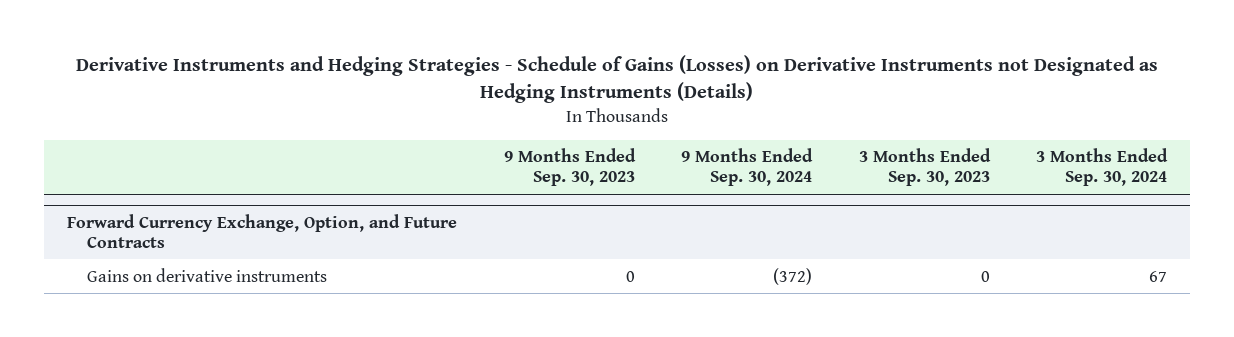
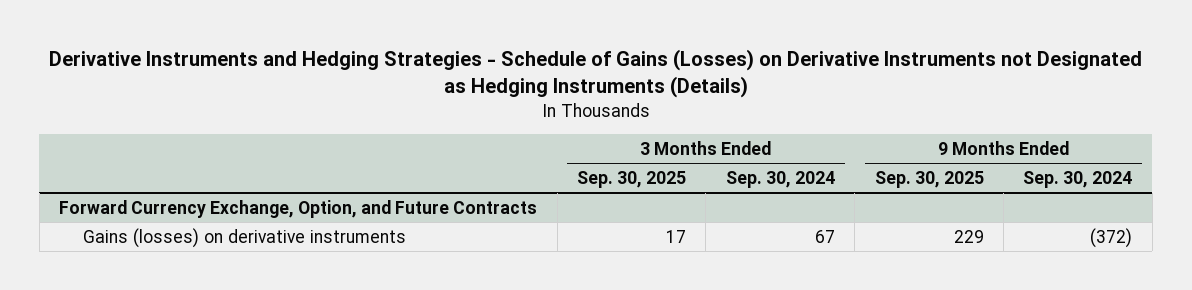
- | 9 Months Ended Sep. 30, 2023 | 9 Months Ended Sep. 30, 2024 | 3 Months Ended Sep. 30, 2023 | 3 Months Ended Sep. 30, 2024
+ | 3 Months Ended Sep. 30, 2025 | 3 Months Ended Sep. 30, 2024 | 9 Months Ended Sep. 30, 2025 | 9 Months Ended Sep. 30, 2024
@ Forward Currency Exchange, Option, and Future Contracts
- Gains on derivative instruments | 0 | (372) | 0 | 67
+ Gains (losses) on derivative instruments | 17 | 67 | 229 | (372)

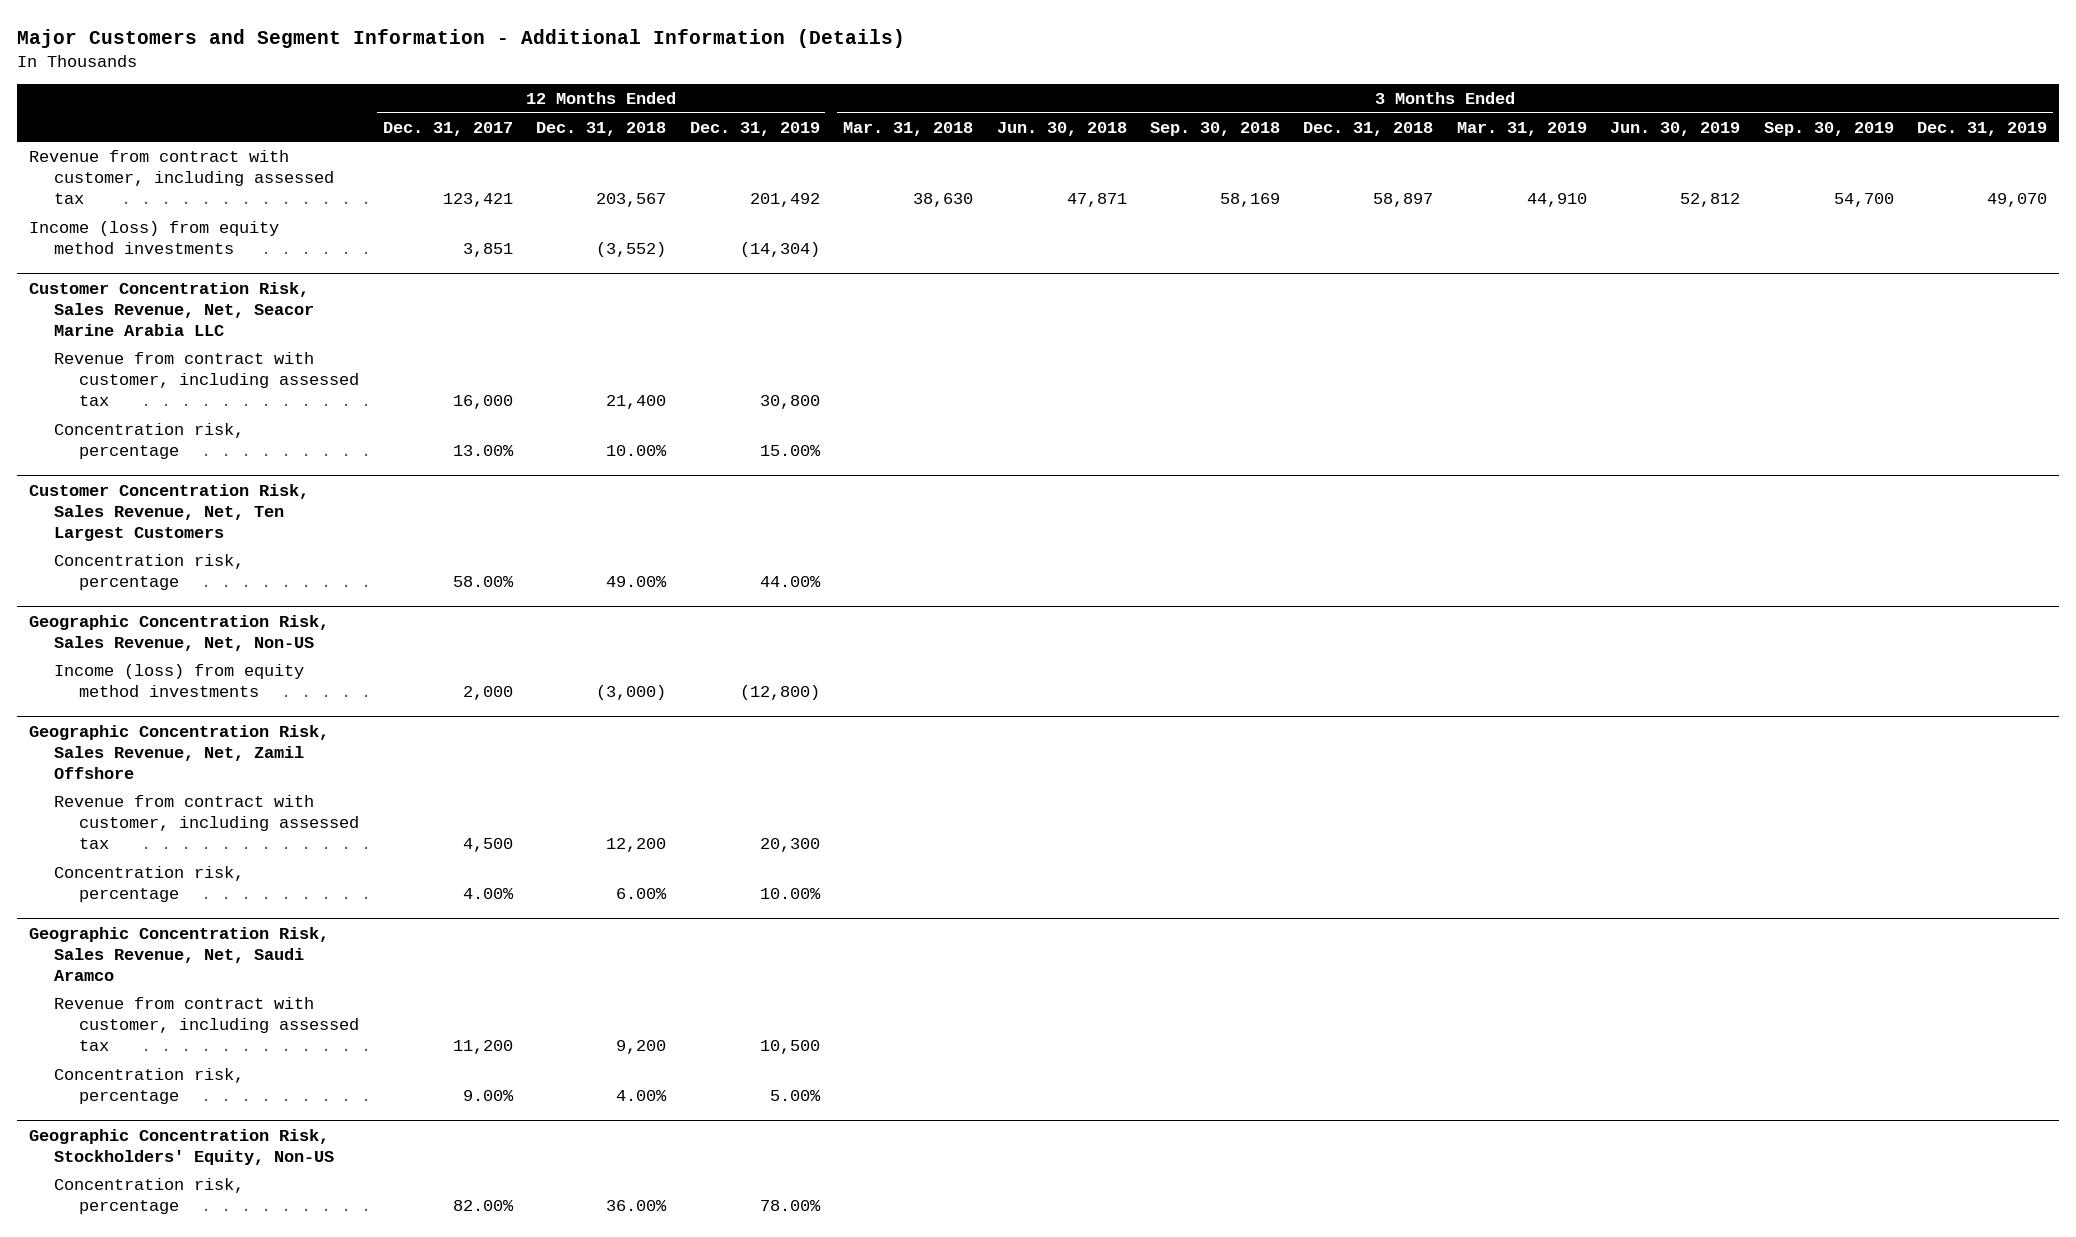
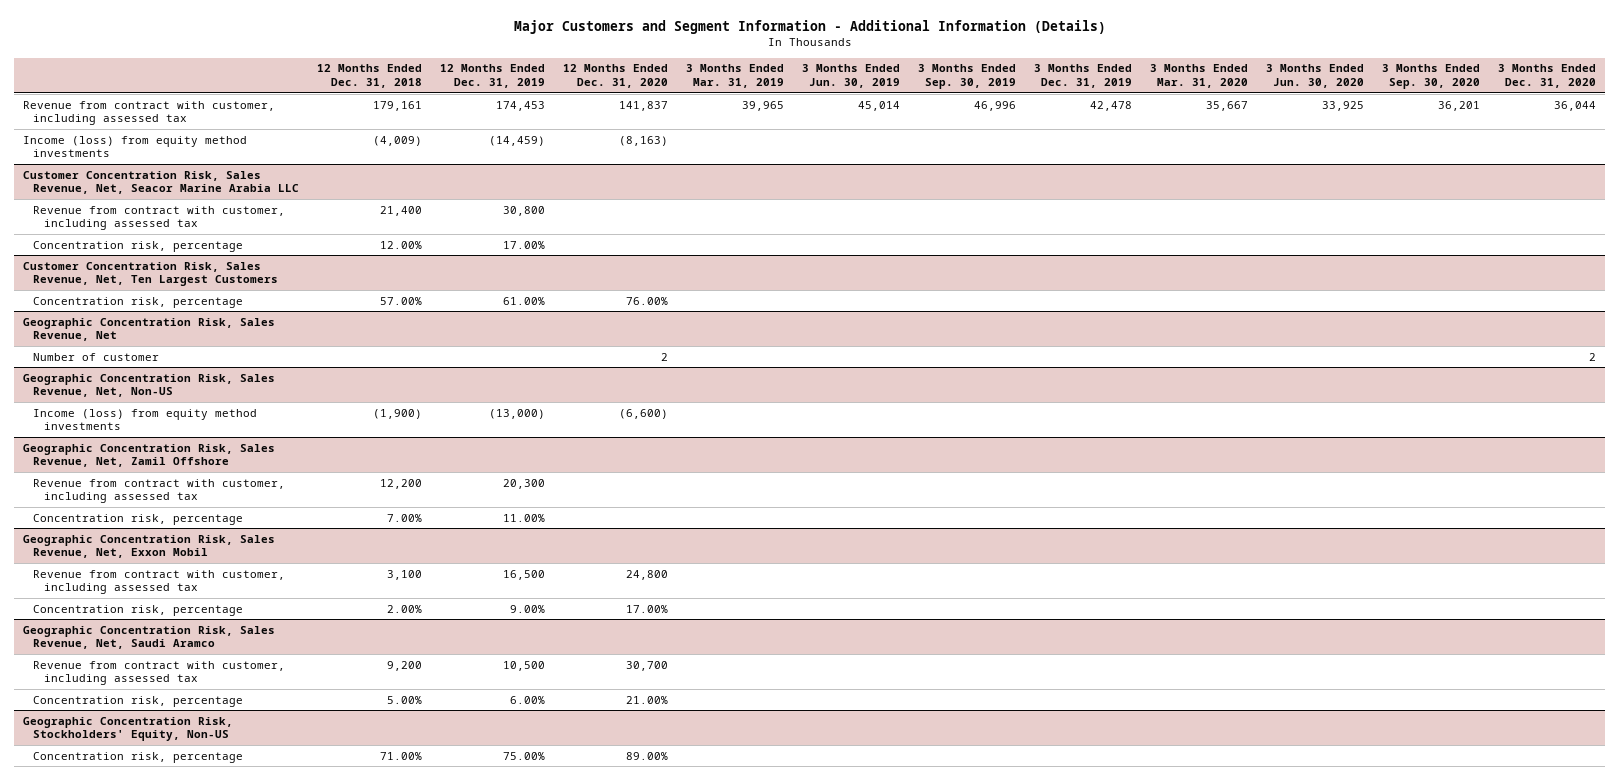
- | 12 Months Ended Dec. 31, 2017 | 12 Months Ended Dec. 31, 2018 | 12 Months Ended Dec. 31, 2019 | 3 Months Ended Mar. 31, 2018 | 3 Months Ended Jun. 30, 2018 | 3 Months Ended Sep. 30, 2018 | 3 Months Ended Dec. 31, 2018 | 3 Months Ended Mar. 31, 2019 | 3 Months Ended Jun. 30, 2019 | 3 Months Ended Sep. 30, 2019 | 3 Months Ended Dec. 31, 2019
+ | 12 Months Ended Dec. 31, 2018 | 12 Months Ended Dec. 31, 2019 | 12 Months Ended Dec. 31, 2020 | 3 Months Ended Mar. 31, 2019 | 3 Months Ended Jun. 30, 2019 | 3 Months Ended Sep. 30, 2019 | 3 Months Ended Dec. 31, 2019 | 3 Months Ended Mar. 31, 2020 | 3 Months Ended Jun. 30, 2020 | 3 Months Ended Sep. 30, 2020 | 3 Months Ended Dec. 31, 2020
- Revenue from contract with customer, including assessed tax | 123,421 | 203,567 | 201,492 | 38,630 | 47,871 | 58,169 | 58,897 | 44,910 | 52,812 | 54,700 | 49,070
- Income (loss) from equity method investments | 3,851 | (3,552) | (14,304) | | | | | | | |
+ Revenue from contract with customer, including assessed tax | 179,161 | 174,453 | 141,837 | 39,965 | 45,014 | 46,996 | 42,478 | 35,667 | 33,925 | 36,201 | 36,044
+ Income (loss) from equity method investments | (4,009) | (14,459) | (8,163) | | | | | | | |
@ Customer Concentration Risk, Sales Revenue, Net, Seacor Marine Arabia LLC
- Concentration risk, percentage | 13.00% | 10.00% | 15.00% | | | | | | | |
+ Concentration risk, percentage | 12.00% | 17.00% | | | | | | | | |
@ Customer Concentration Risk, Sales Revenue, Net, Ten Largest Customers
- Concentration risk, percentage | 58.00% | 49.00% | 44.00% | | | | | | | |
+ Concentration risk, percentage | 57.00% | 61.00% | 76.00% | | | | | | | |
+ Geographic Concentration Risk, Sales Revenue, Net
+ Number of customer | | | 2 | | | | | | | | 2
@ Geographic Concentration Risk, Sales Revenue, Net, Non-US
- Income (loss) from equity method investments | 2,000 | (3,000) | (12,800) | | | | | | | |
+ Income (loss) from equity method investments | (1,900) | (13,000) | (6,600) | | | | | | | |
@ Geographic Concentration Risk, Sales Revenue, Net, Zamil Offshore
- Concentration risk, percentage | 4.00% | 6.00% | 10.00% | | | | | | | |
+ Concentration risk, percentage | 7.00% | 11.00% | | | | | | | | |
+ Geographic Concentration Risk, Sales Revenue, Net, Exxon Mobil
+ Revenue from contract with customer, including assessed tax | 3,100 | 16,500 | 24,800 | | | | | | | |
+ Concentration risk, percentage | 2.00% | 9.00% | 17.00% | | | | | | | |
@ Geographic Concentration Risk, Sales Revenue, Net, Saudi Aramco
- Concentration risk, percentage | 9.00% | 4.00% | 5.00% | | | | | | | |
+ Concentration risk, percentage | 5.00% | 6.00% | 21.00% | | | | | | | |
@ Geographic Concentration Risk, Stockholders' Equity, Non-US
- Concentration risk, percentage | 82.00% | 36.00% | 78.00% | | | | | | | |
+ Concentration risk, percentage | 71.00% | 75.00% | 89.00% | | | | | | | |

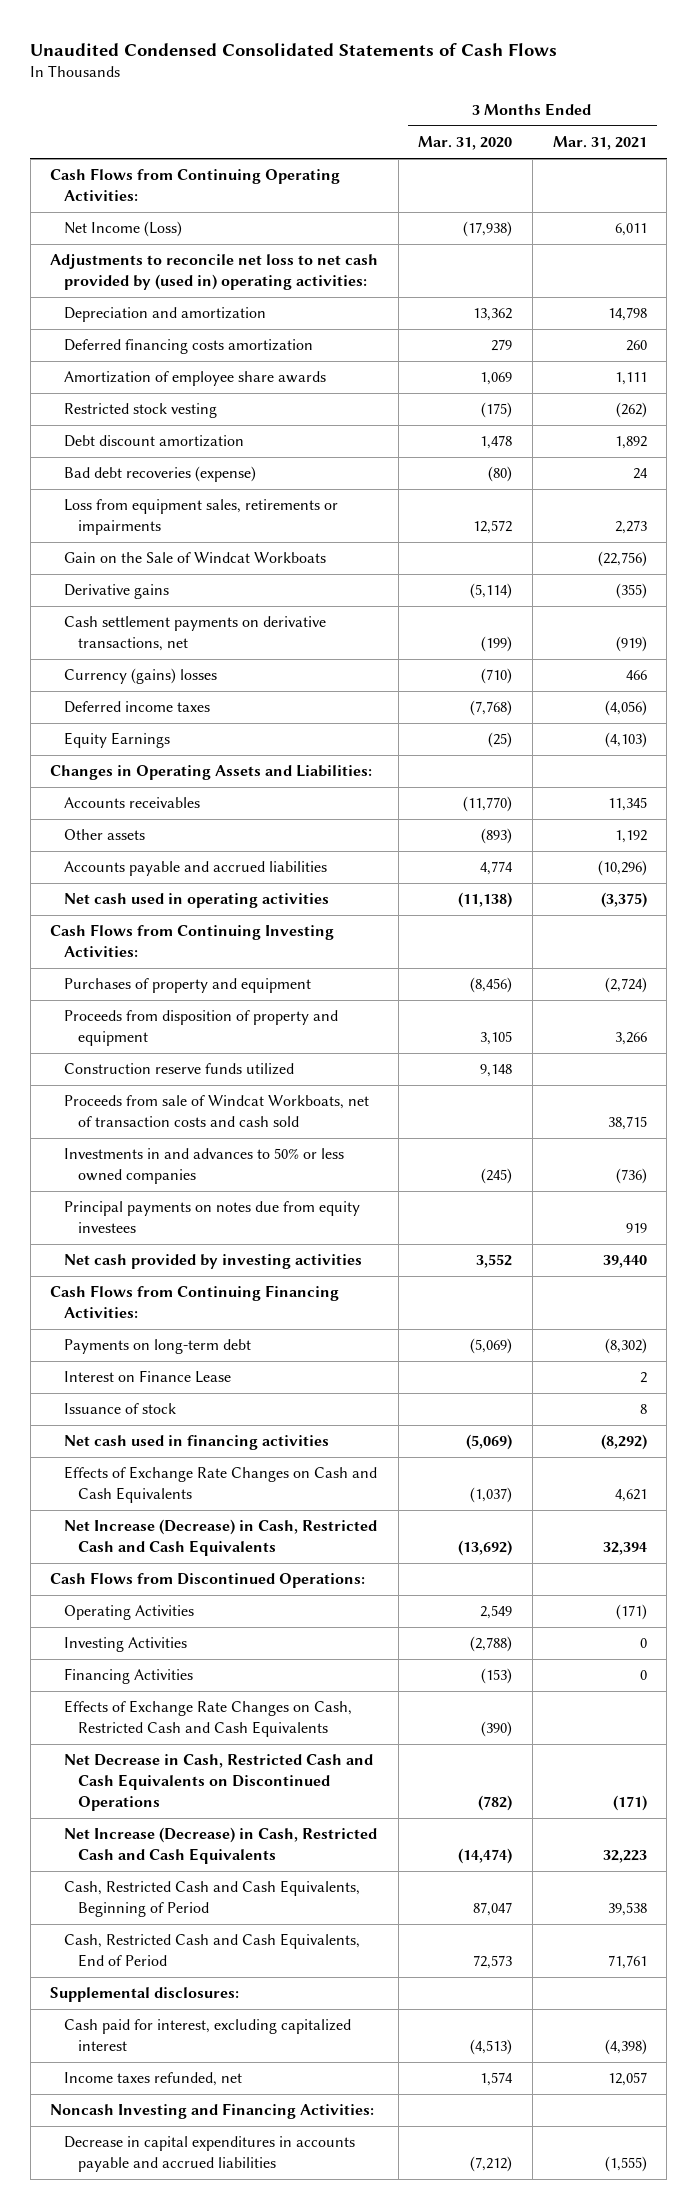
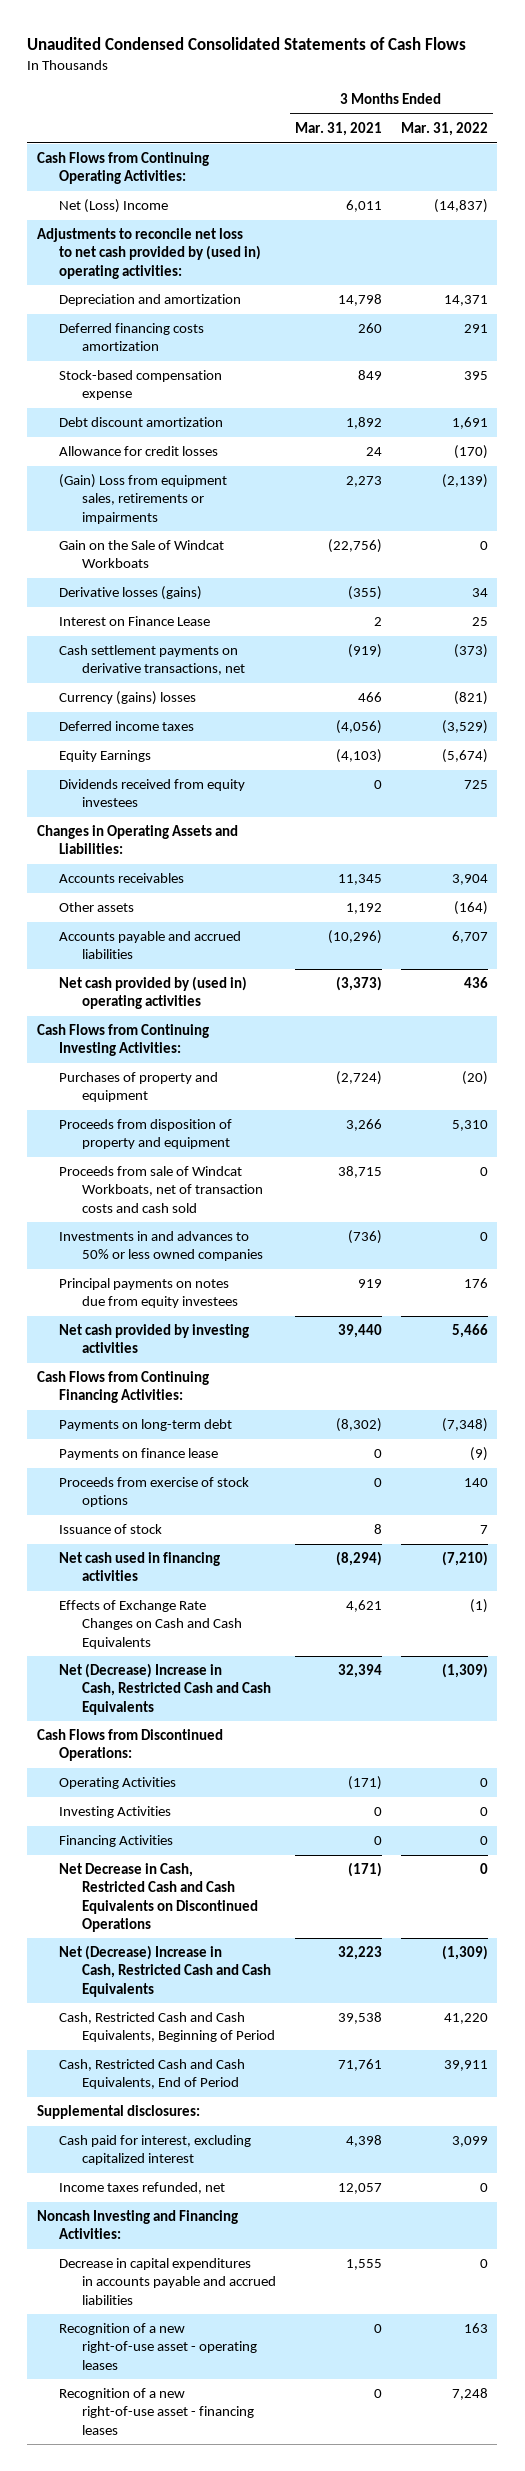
- | 3 Months Ended Mar. 31, 2020 | 3 Months Ended Mar. 31, 2021
+ | 3 Months Ended Mar. 31, 2021 | 3 Months Ended Mar. 31, 2022
- Net Income (Loss) | (17,938) | 6,011
+ Net (Loss) Income | 6,011 | (14,837)
- Amortization of employee share awards | 1,069 | 1,111
- Restricted stock vesting | (175) | (262)
+ Stock-based compensation expense | 849 | 395
- Bad debt recoveries (expense) | (80) | 24
- Loss from equipment sales, retirements or impairments | 12,572 | 2,273
+ Allowance for credit losses | 24 | (170)
+ (Gain) Loss from equipment sales, retirements or impairments | 2,273 | (2,139)
- Derivative gains | (5,114) | (355)
+ Derivative losses (gains) | (355) | 34
moved up: Interest on Finance Lease | 2 | 25
+ Dividends received from equity investees | 0 | 725
- Net cash used in operating activities | (11,138) | (3,375)
+ Net cash provided by (used in) operating activities | (3,373) | 436
- Construction reserve funds utilized | 9,148 |
+ Payments on finance lease | 0 | (9)
+ Proceeds from exercise of stock options | 0 | 140
- Net cash used in financing activities | (5,069) | (8,292)
+ Net cash used in financing activities | (8,294) | (7,210)
- Net Increase (Decrease) in Cash, Restricted Cash and Cash Equivalents | (13,692) | 32,394
+ Net (Decrease) Increase in Cash, Restricted Cash and Cash Equivalents | 32,394 | (1,309)
- Effects of Exchange Rate Changes on Cash, Restricted Cash and Cash Equivalents | (390) |
- Net Increase (Decrease) in Cash, Restricted Cash and Cash Equivalents | (14,474) | 32,223
+ Net (Decrease) Increase in Cash, Restricted Cash and Cash Equivalents | 32,223 | (1,309)
- Cash paid for interest, excluding capitalized interest | (4,513) | (4,398)
+ Cash paid for interest, excluding capitalized interest | 4,398 | 3,099
- Decrease in capital expenditures in accounts payable and accrued liabilities | (7,212) | (1,555)
+ Decrease in capital expenditures in accounts payable and accrued liabilities | 1,555 | 0
+ Recognition of a new right-of-use asset - operating leases | 0 | 163
+ Recognition of a new right-of-use asset - financing leases | 0 | 7,248

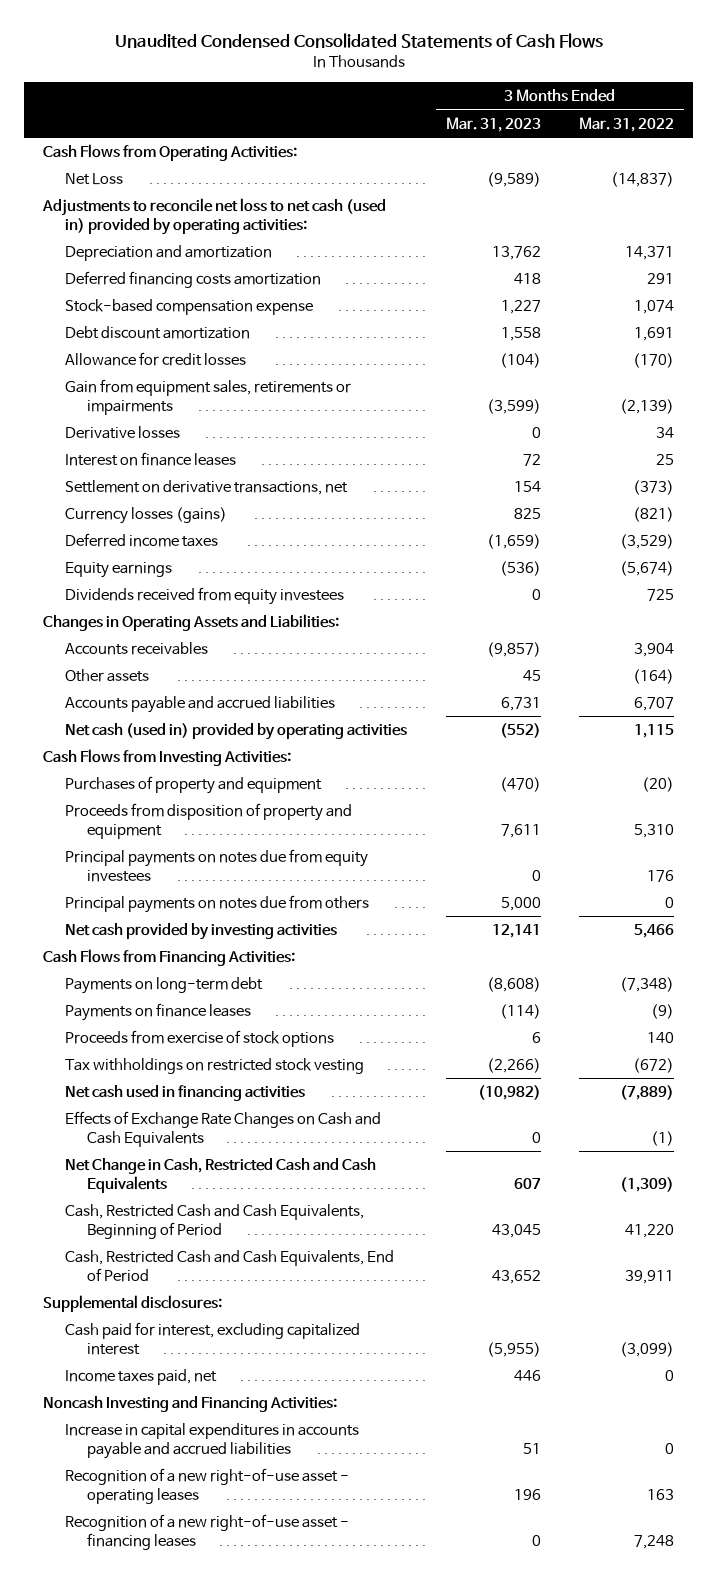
- | 3 Months Ended Mar. 31, 2021 | 3 Months Ended Mar. 31, 2022
+ | 3 Months Ended Mar. 31, 2023 | 3 Months Ended Mar. 31, 2022
- Cash Flows from Continuing Operating Activities:
- Net (Loss) Income | 6,011 | (14,837)
- Adjustments to reconcile net loss to net cash provided by (used in) operating activities:
+ Cash Flows from Operating Activities:
+ Net Loss | (9,589) | (14,837)
+ Adjustments to reconcile net loss to net cash (used in) provided by operating activities:
- Stock-based compensation expense | 849 | 395
+ Stock-based compensation expense | 1,227 | 1,074
- (Gain) Loss from equipment sales, retirements or impairments | 2,273 | (2,139)
- Gain on the Sale of Windcat Workboats | (22,756) | 0
- Derivative losses (gains) | (355) | 34
- Interest on Finance Lease | 2 | 25
- Cash settlement payments on derivative transactions, net | (919) | (373)
- Currency (gains) losses | 466 | (821)
+ Gain from equipment sales, retirements or impairments | (3,599) | (2,139)
+ Derivative losses | 0 | 34
+ Interest on finance leases | 72 | 25
+ Settlement on derivative transactions, net | 154 | (373)
+ Currency losses (gains) | 825 | (821)
- Equity Earnings | (4,103) | (5,674)
+ Equity earnings | (536) | (5,674)
- Net cash provided by (used in) operating activities | (3,373) | 436
- Cash Flows from Continuing Investing Activities:
+ Net cash (used in) provided by operating activities | (552) | 1,115
+ Cash Flows from Investing Activities:
- Proceeds from sale of Windcat Workboats, net of transaction costs and cash sold | 38,715 | 0
- Investments in and advances to 50% or less owned companies | (736) | 0
+ Principal payments on notes due from others | 5,000 | 0
- Cash Flows from Continuing Financing Activities:
+ Cash Flows from Financing Activities:
- Payments on finance lease | 0 | (9)
+ Payments on finance leases | (114) | (9)
- Issuance of stock | 8 | 7
- Net cash used in financing activities | (8,294) | (7,210)
+ Tax withholdings on restricted stock vesting | (2,266) | (672)
+ Net cash used in financing activities | (10,982) | (7,889)
- Net (Decrease) Increase in Cash, Restricted Cash and Cash Equivalents | 32,394 | (1,309)
- Cash Flows from Discontinued Operations:
- Operating Activities | (171) | 0
- Investing Activities | 0 | 0
- Financing Activities | 0 | 0
- Net Decrease in Cash, Restricted Cash and Cash Equivalents on Discontinued Operations | (171) | 0
- Net (Decrease) Increase in Cash, Restricted Cash and Cash Equivalents | 32,223 | (1,309)
+ Net Change in Cash, Restricted Cash and Cash Equivalents | 607 | (1,309)
- Cash paid for interest, excluding capitalized interest | 4,398 | 3,099
- Income taxes refunded, net | 12,057 | 0
+ Cash paid for interest, excluding capitalized interest | (5,955) | (3,099)
+ Income taxes paid, net | 446 | 0
- Decrease in capital expenditures in accounts payable and accrued liabilities | 1,555 | 0
+ Increase in capital expenditures in accounts payable and accrued liabilities | 51 | 0

